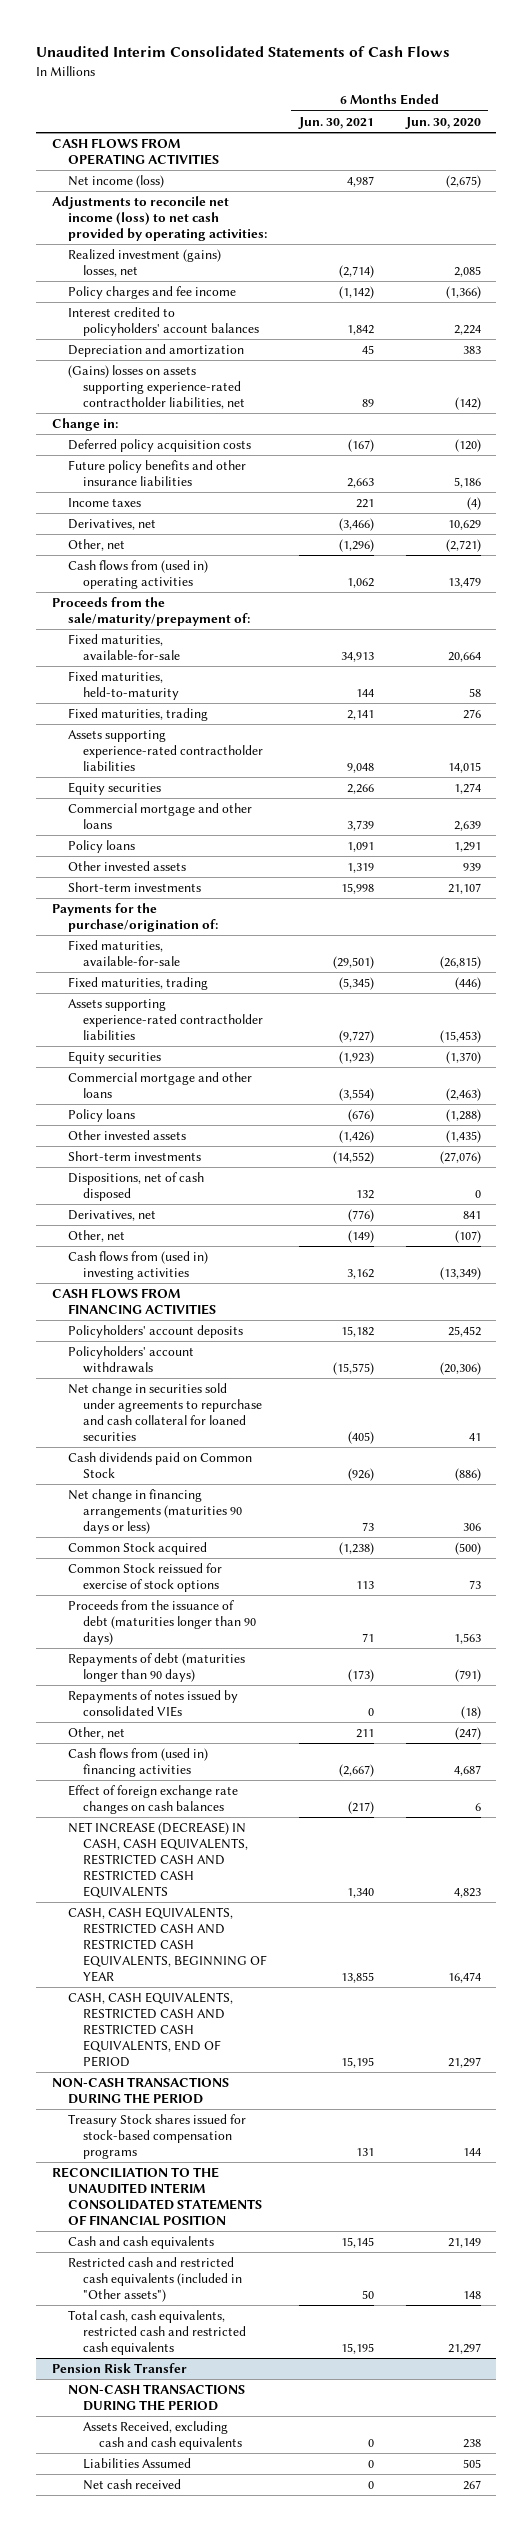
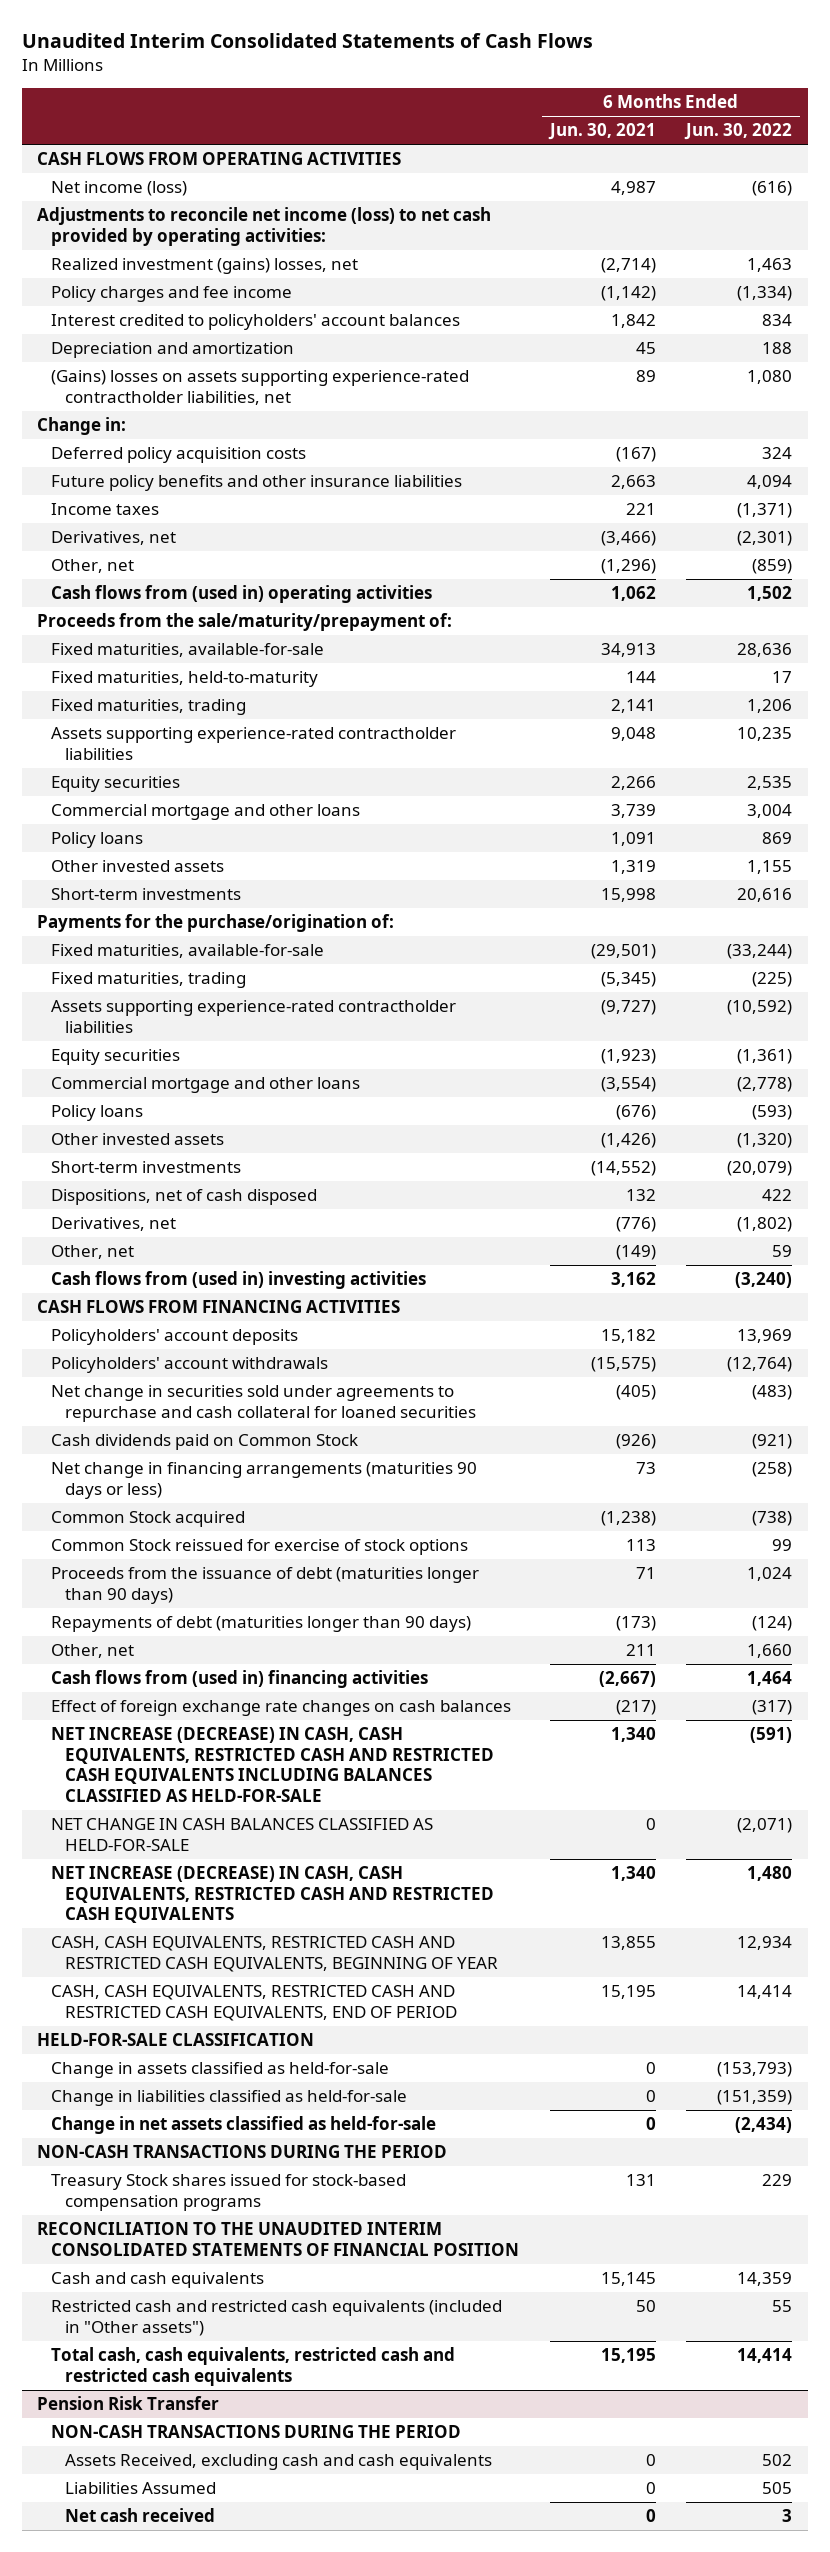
- | 6 Months Ended Jun. 30, 2021 | 6 Months Ended Jun. 30, 2020
+ | 6 Months Ended Jun. 30, 2021 | 6 Months Ended Jun. 30, 2022
- Repayments of notes issued by consolidated VIEs | 0 | (18)
+ NET INCREASE (DECREASE) IN CASH, CASH EQUIVALENTS, RESTRICTED CASH AND RESTRICTED CASH EQUIVALENTS INCLUDING BALANCES CLASSIFIED AS HELD-FOR-SALE | 1,340 | (591)
+ NET CHANGE IN CASH BALANCES CLASSIFIED AS HELD-FOR-SALE | 0 | (2,071)
+ HELD-FOR-SALE CLASSIFICATION
+ Change in assets classified as held-for-sale | 0 | (153,793)
+ Change in liabilities classified as held-for-sale | 0 | (151,359)
+ Change in net assets classified as held-for-sale | 0 | (2,434)

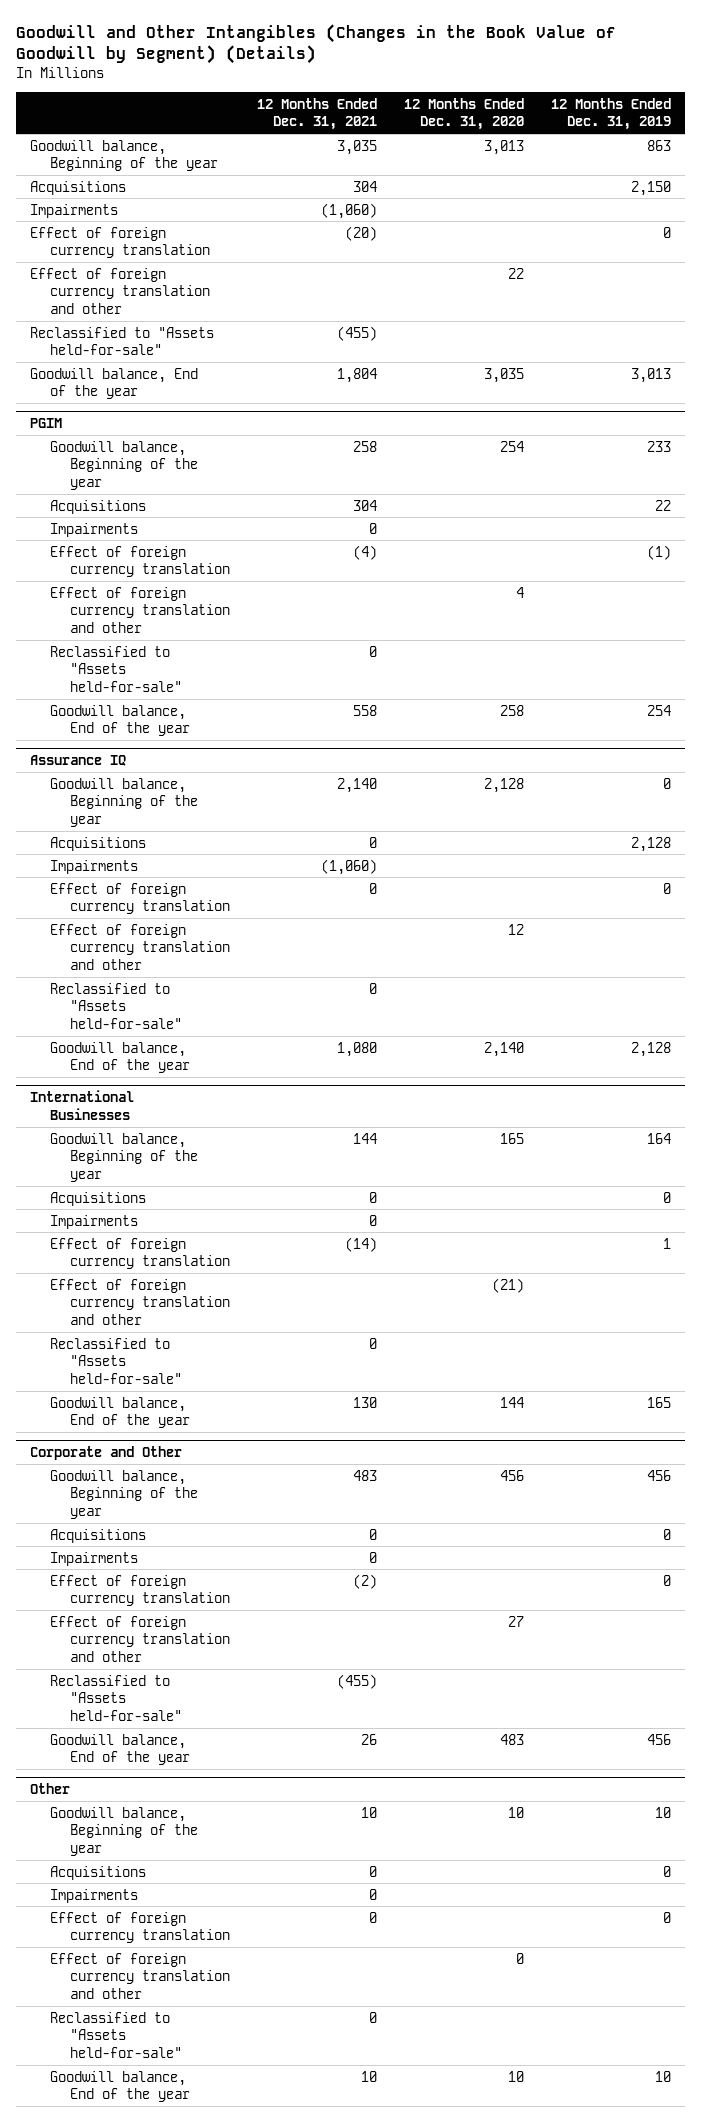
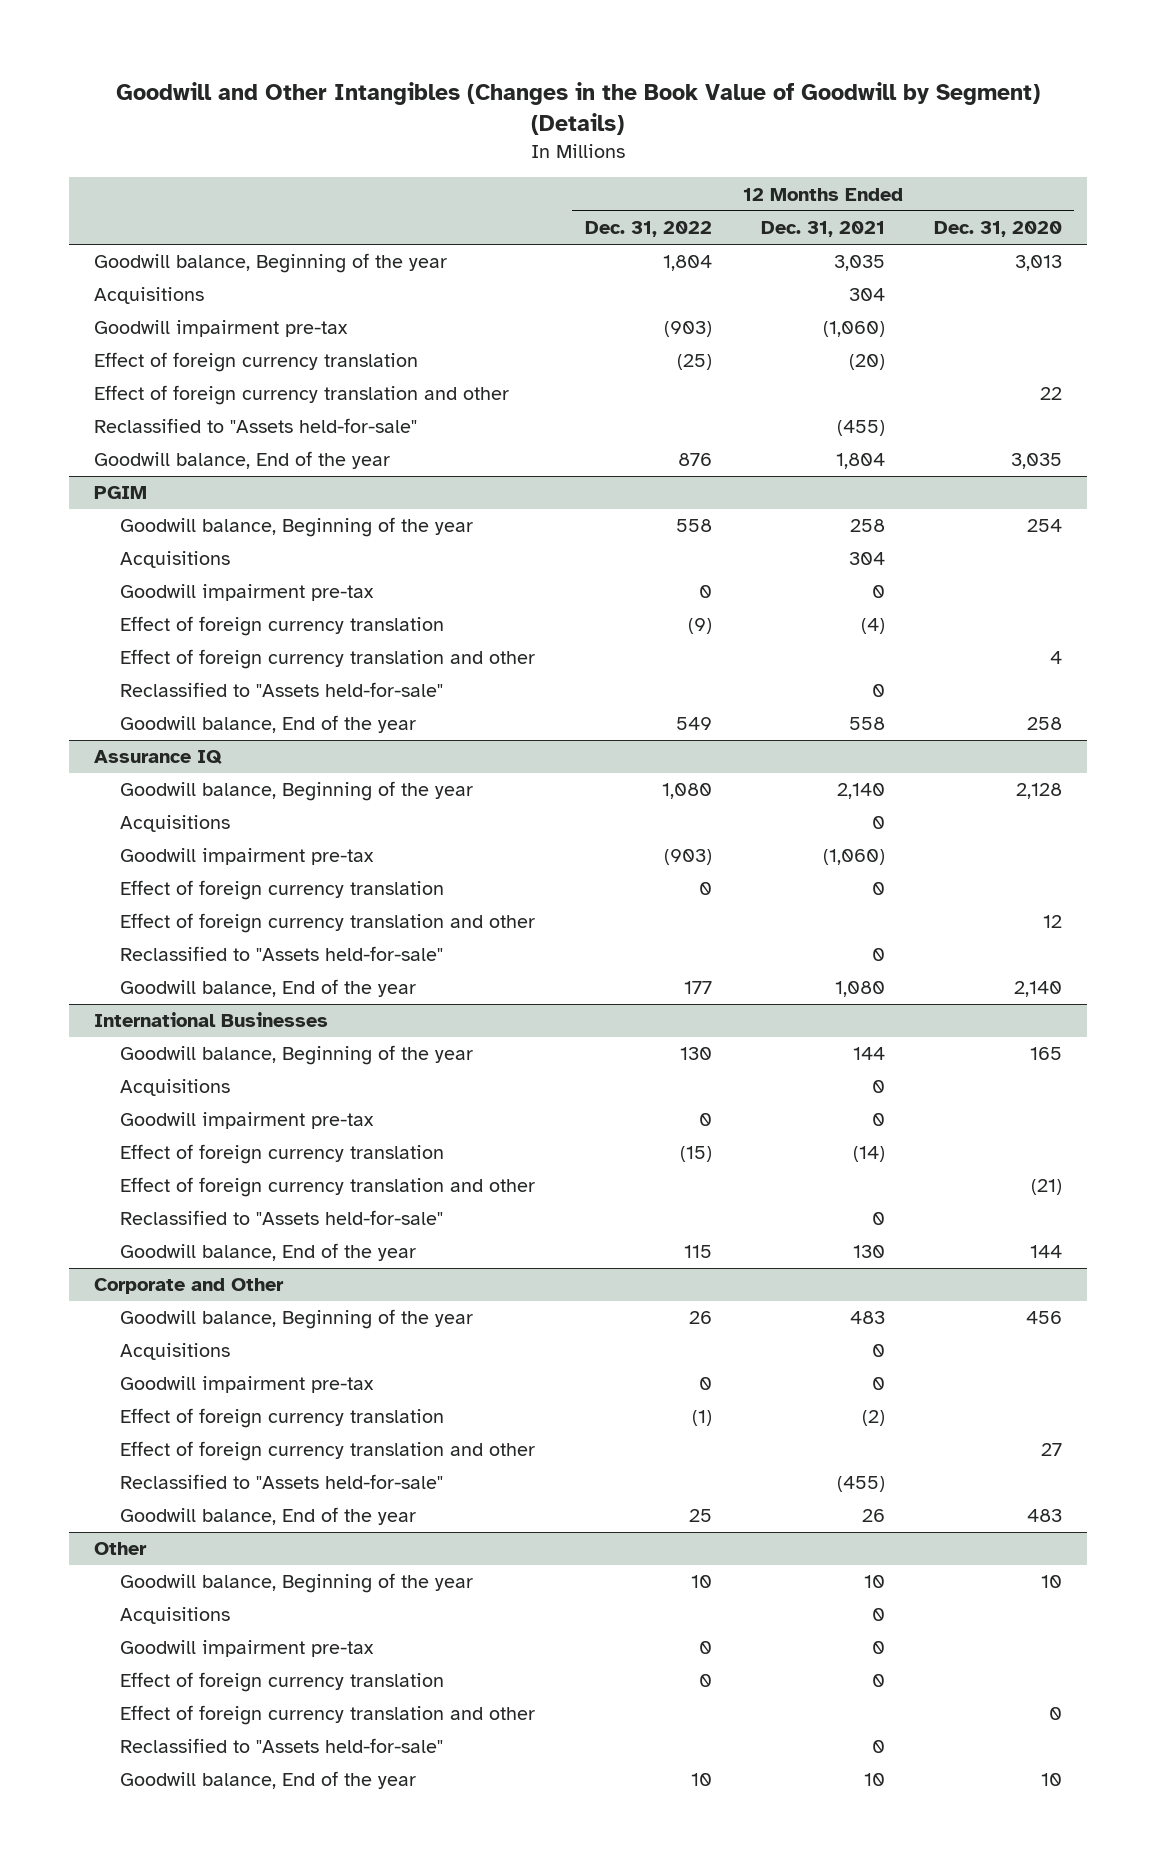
- | 12 Months Ended Dec. 31, 2021 | 12 Months Ended Dec. 31, 2020 | 12 Months Ended Dec. 31, 2019
+ | 12 Months Ended Dec. 31, 2022 | 12 Months Ended Dec. 31, 2021 | 12 Months Ended Dec. 31, 2020
- Impairments | (1,060) | |
+ Goodwill impairment pre-tax | (903) | (1,060) |
@ PGIM
- Impairments | 0 | |
+ Goodwill impairment pre-tax | 0 | 0 |
@ Assurance IQ
- Impairments | (1,060) | |
+ Goodwill impairment pre-tax | (903) | (1,060) |
@ International Businesses
- Impairments | 0 | |
+ Goodwill impairment pre-tax | 0 | 0 |
@ Corporate and Other
- Impairments | 0 | |
+ Goodwill impairment pre-tax | 0 | 0 |
@ Other
- Impairments | 0 | |
+ Goodwill impairment pre-tax | 0 | 0 |

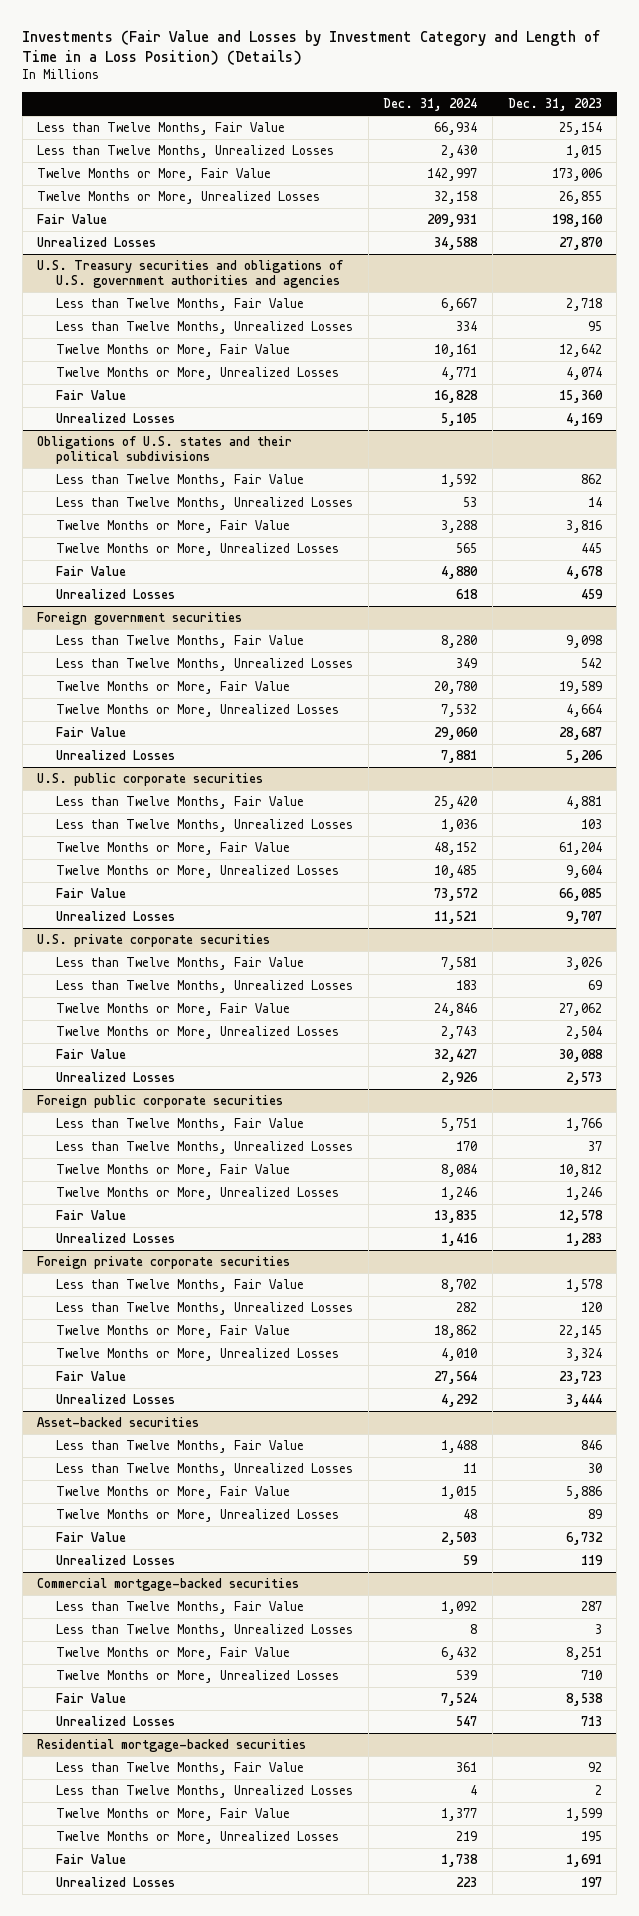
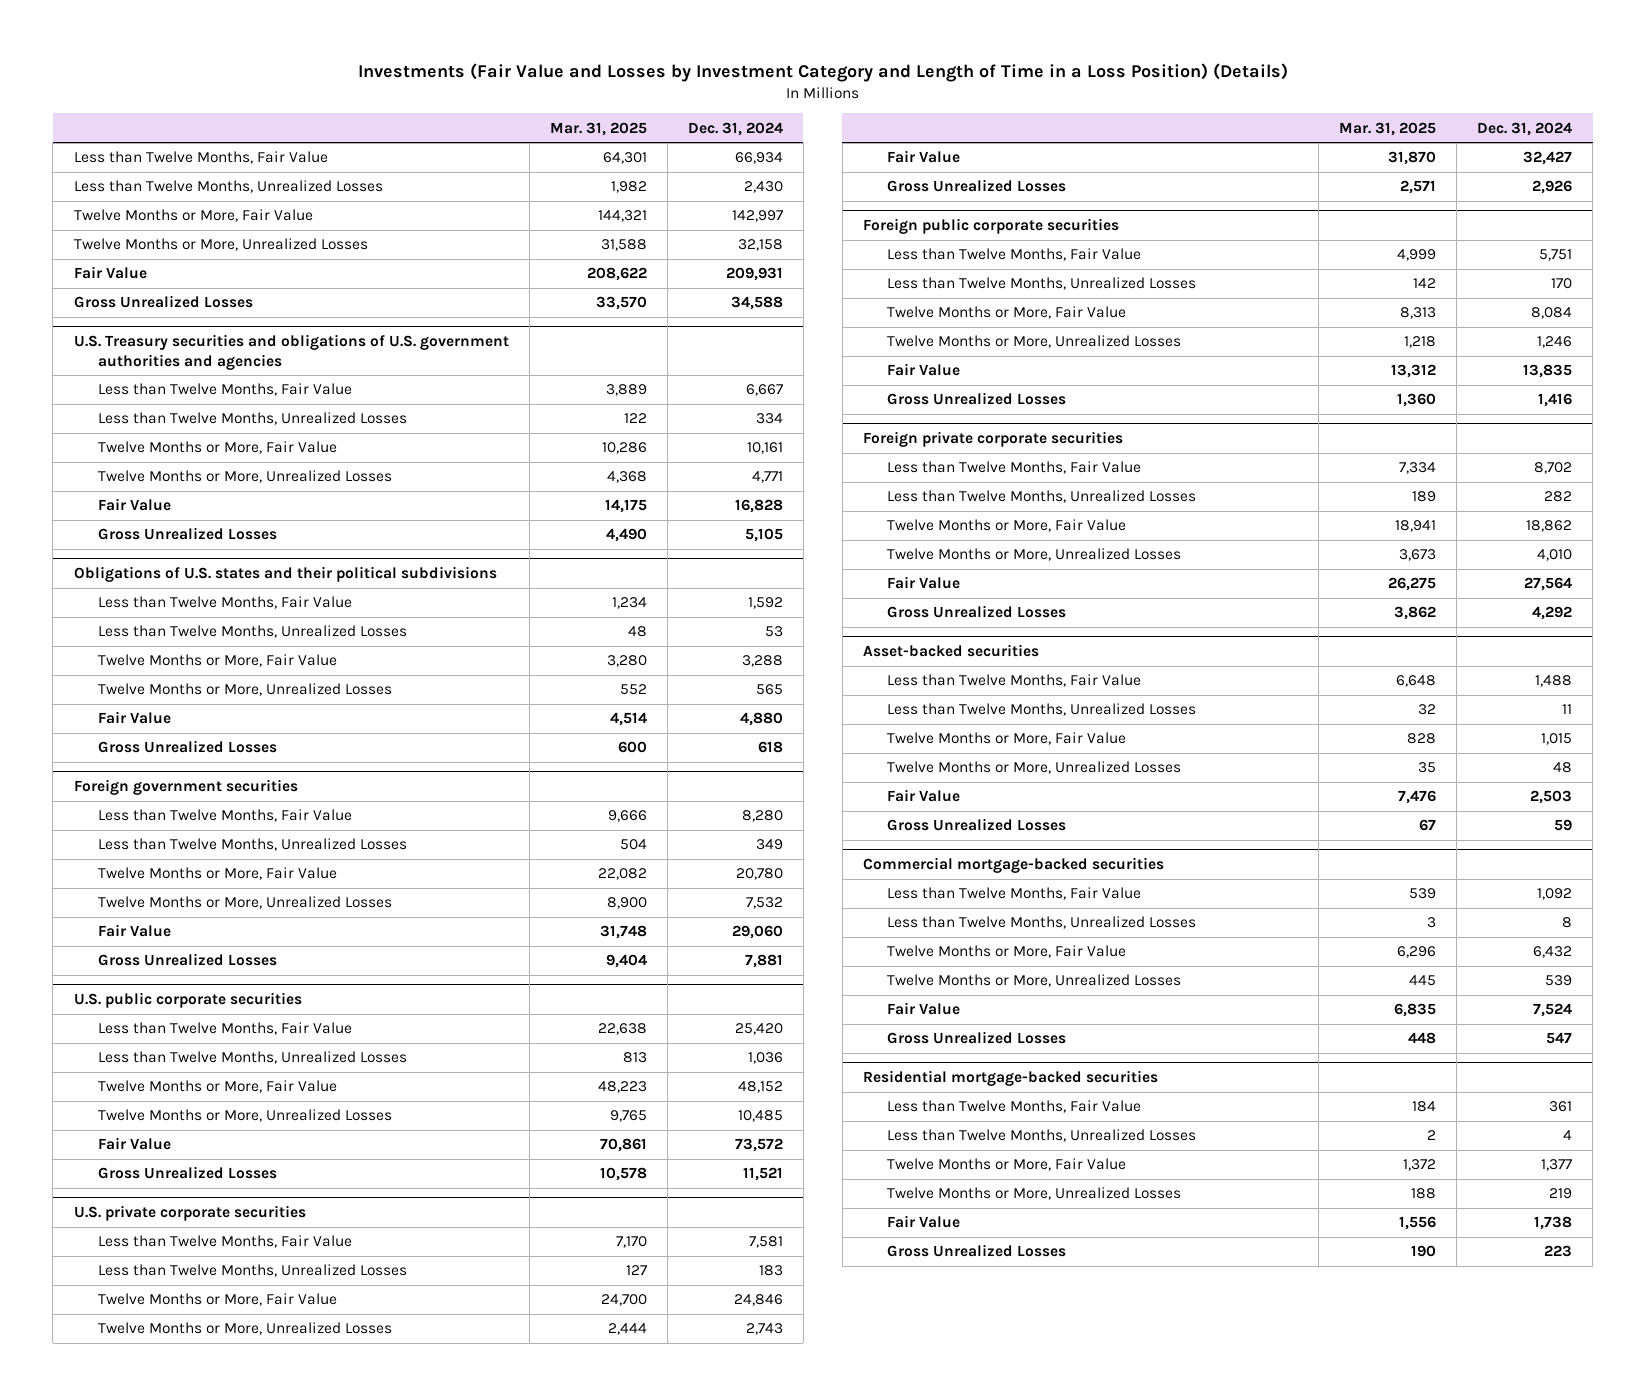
- | Dec. 31, 2024 | Dec. 31, 2023
+ | Mar. 31, 2025 | Dec. 31, 2024
- Unrealized Losses | 34,588 | 27,870
+ Gross Unrealized Losses | 33,570 | 34,588
@ U.S. Treasury securities and obligations of U.S. government authorities and agencies
- Unrealized Losses | 5,105 | 4,169
+ Gross Unrealized Losses | 4,490 | 5,105
@ Obligations of U.S. states and their political subdivisions
- Unrealized Losses | 618 | 459
+ Gross Unrealized Losses | 600 | 618
@ Foreign government securities
- Unrealized Losses | 7,881 | 5,206
+ Gross Unrealized Losses | 9,404 | 7,881
@ U.S. public corporate securities
- Unrealized Losses | 11,521 | 9,707
+ Gross Unrealized Losses | 10,578 | 11,521
@ U.S. private corporate securities
- Unrealized Losses | 2,926 | 2,573
+ Gross Unrealized Losses | 2,571 | 2,926
@ Foreign public corporate securities
- Unrealized Losses | 1,416 | 1,283
+ Gross Unrealized Losses | 1,360 | 1,416
@ Foreign private corporate securities
- Unrealized Losses | 4,292 | 3,444
+ Gross Unrealized Losses | 3,862 | 4,292
@ Asset-backed securities
- Unrealized Losses | 59 | 119
+ Gross Unrealized Losses | 67 | 59
@ Commercial mortgage-backed securities
- Unrealized Losses | 547 | 713
+ Gross Unrealized Losses | 448 | 547
@ Residential mortgage-backed securities
- Unrealized Losses | 223 | 197
+ Gross Unrealized Losses | 190 | 223

